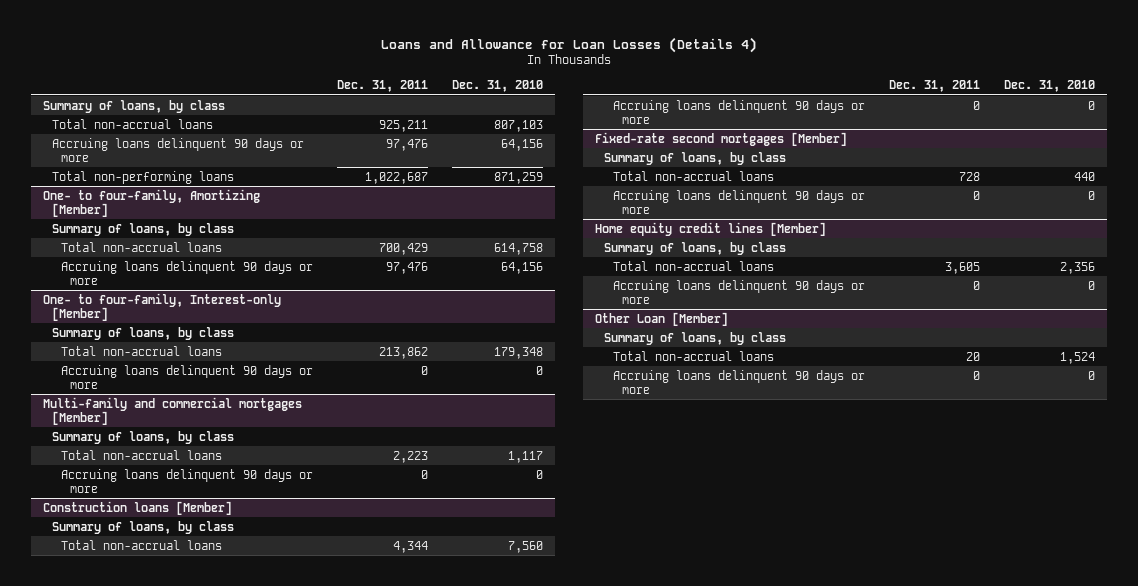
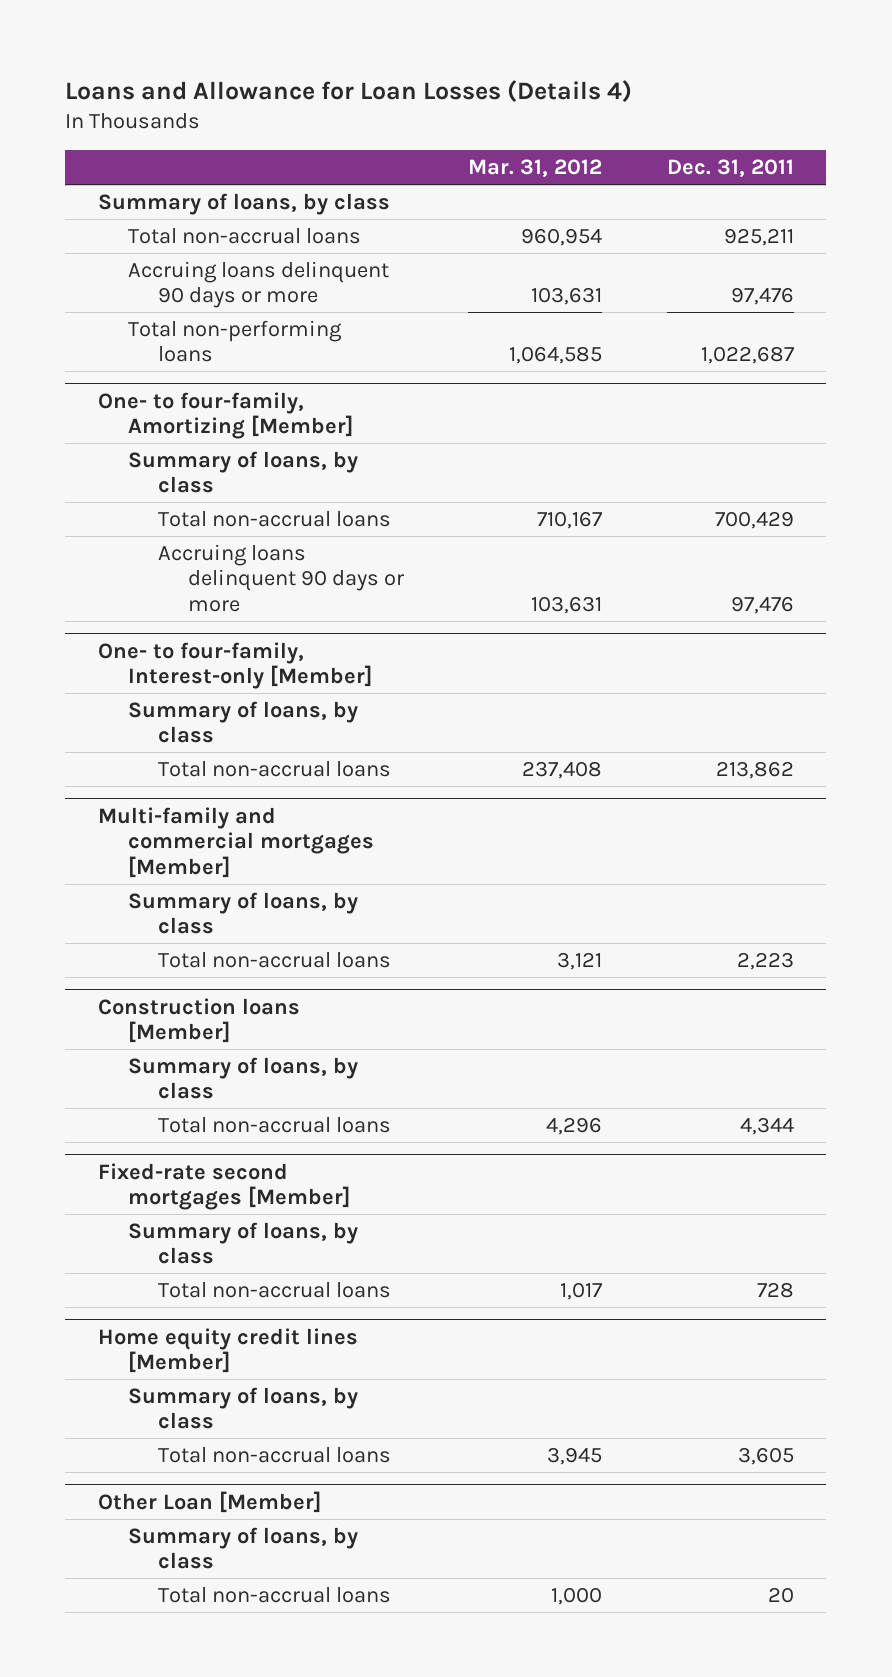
- | Dec. 31, 2011 | Dec. 31, 2010
+ | Mar. 31, 2012 | Dec. 31, 2011
@ One- to four-family, Interest-only [Member]
- Accruing loans delinquent 90 days or more | 0 | 0
@ Multi-family and commercial mortgages [Member]
- Accruing loans delinquent 90 days or more | 0 | 0
@ Construction loans [Member]
- Accruing loans delinquent 90 days or more | 0 | 0
@ Fixed-rate second mortgages [Member]
- Accruing loans delinquent 90 days or more | 0 | 0
@ Home equity credit lines [Member]
- Accruing loans delinquent 90 days or more | 0 | 0
@ Other Loan [Member]
- Accruing loans delinquent 90 days or more | 0 | 0

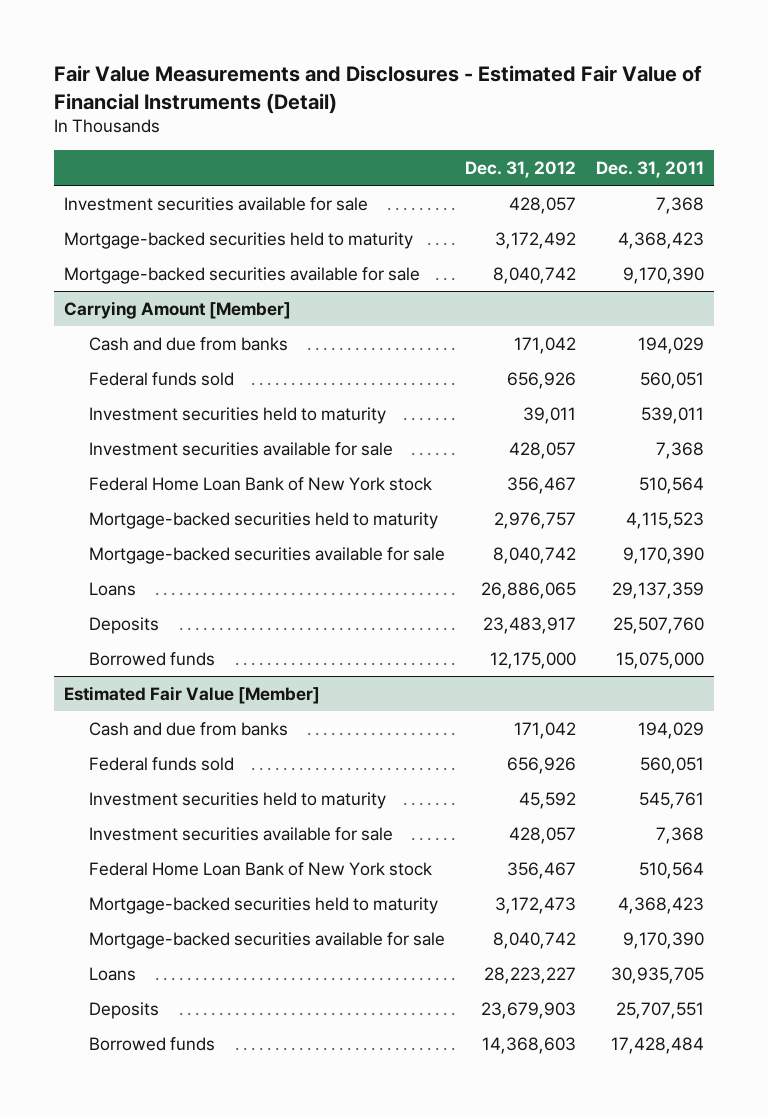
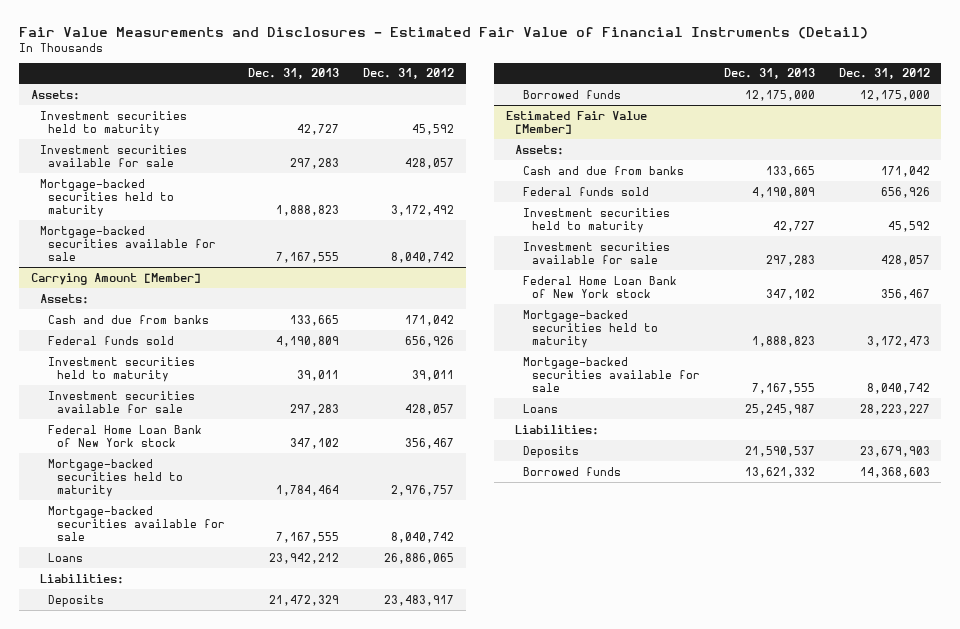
- | Dec. 31, 2012 | Dec. 31, 2011
+ | Dec. 31, 2013 | Dec. 31, 2012
+ Assets:
+ Investment securities held to maturity | 42,727 | 45,592
@ Carrying Amount [Member]
+ Assets:
+ Liabilities:
@ Estimated Fair Value [Member]
+ Assets:
+ Liabilities:

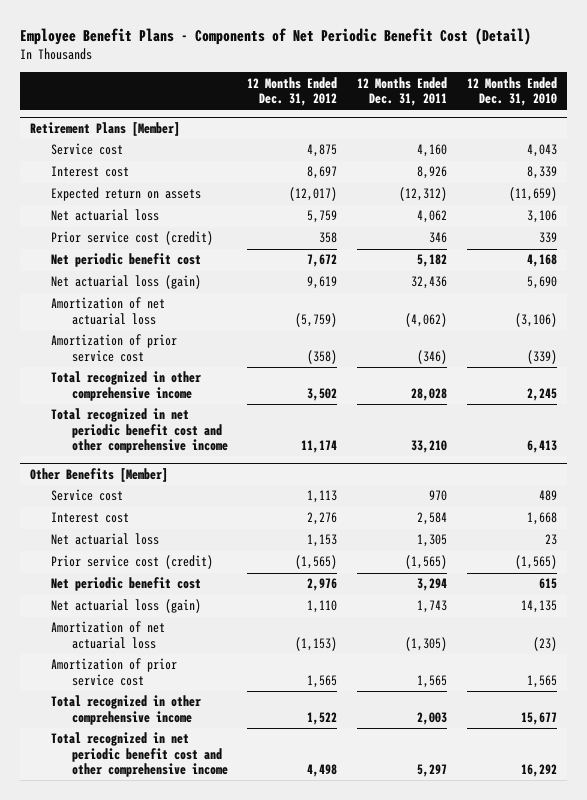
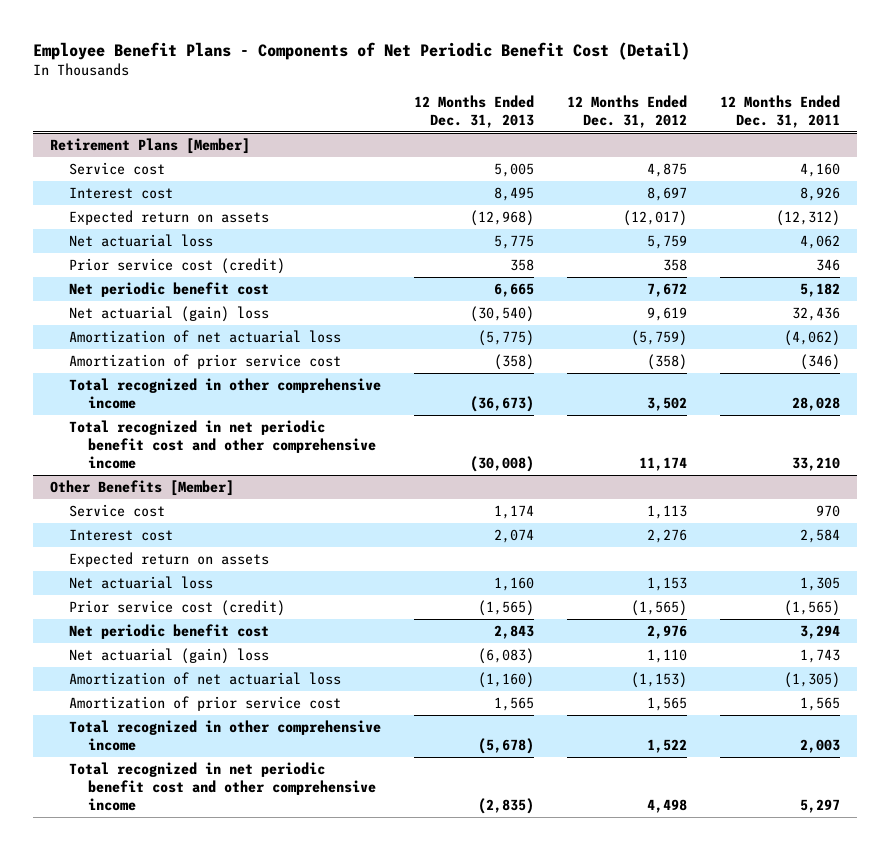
- | 12 Months Ended Dec. 31, 2012 | 12 Months Ended Dec. 31, 2011 | 12 Months Ended Dec. 31, 2010
+ | 12 Months Ended Dec. 31, 2013 | 12 Months Ended Dec. 31, 2012 | 12 Months Ended Dec. 31, 2011
@ Retirement Plans [Member]
- Net actuarial loss (gain) | 9,619 | 32,436 | 5,690
+ Net actuarial (gain) loss | (30,540) | 9,619 | 32,436
@ Other Benefits [Member]
+ Expected return on assets
- Net actuarial loss (gain) | 1,110 | 1,743 | 14,135
+ Net actuarial (gain) loss | (6,083) | 1,110 | 1,743

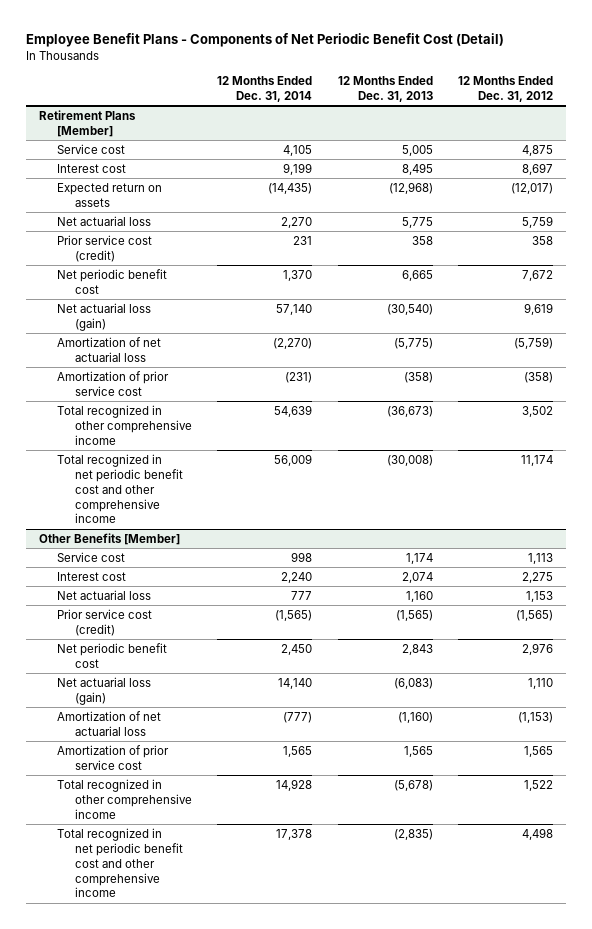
- | 12 Months Ended Dec. 31, 2013 | 12 Months Ended Dec. 31, 2012 | 12 Months Ended Dec. 31, 2011
+ | 12 Months Ended Dec. 31, 2014 | 12 Months Ended Dec. 31, 2013 | 12 Months Ended Dec. 31, 2012
@ Retirement Plans [Member]
- Net actuarial (gain) loss | (30,540) | 9,619 | 32,436
+ Net actuarial loss (gain) | 57,140 | (30,540) | 9,619
@ Other Benefits [Member]
- Interest cost | 2,074 | 2,276 | 2,584
- Expected return on assets
+ Interest cost | 2,240 | 2,074 | 2,275
- Net actuarial (gain) loss | (6,083) | 1,110 | 1,743
+ Net actuarial loss (gain) | 14,140 | (6,083) | 1,110

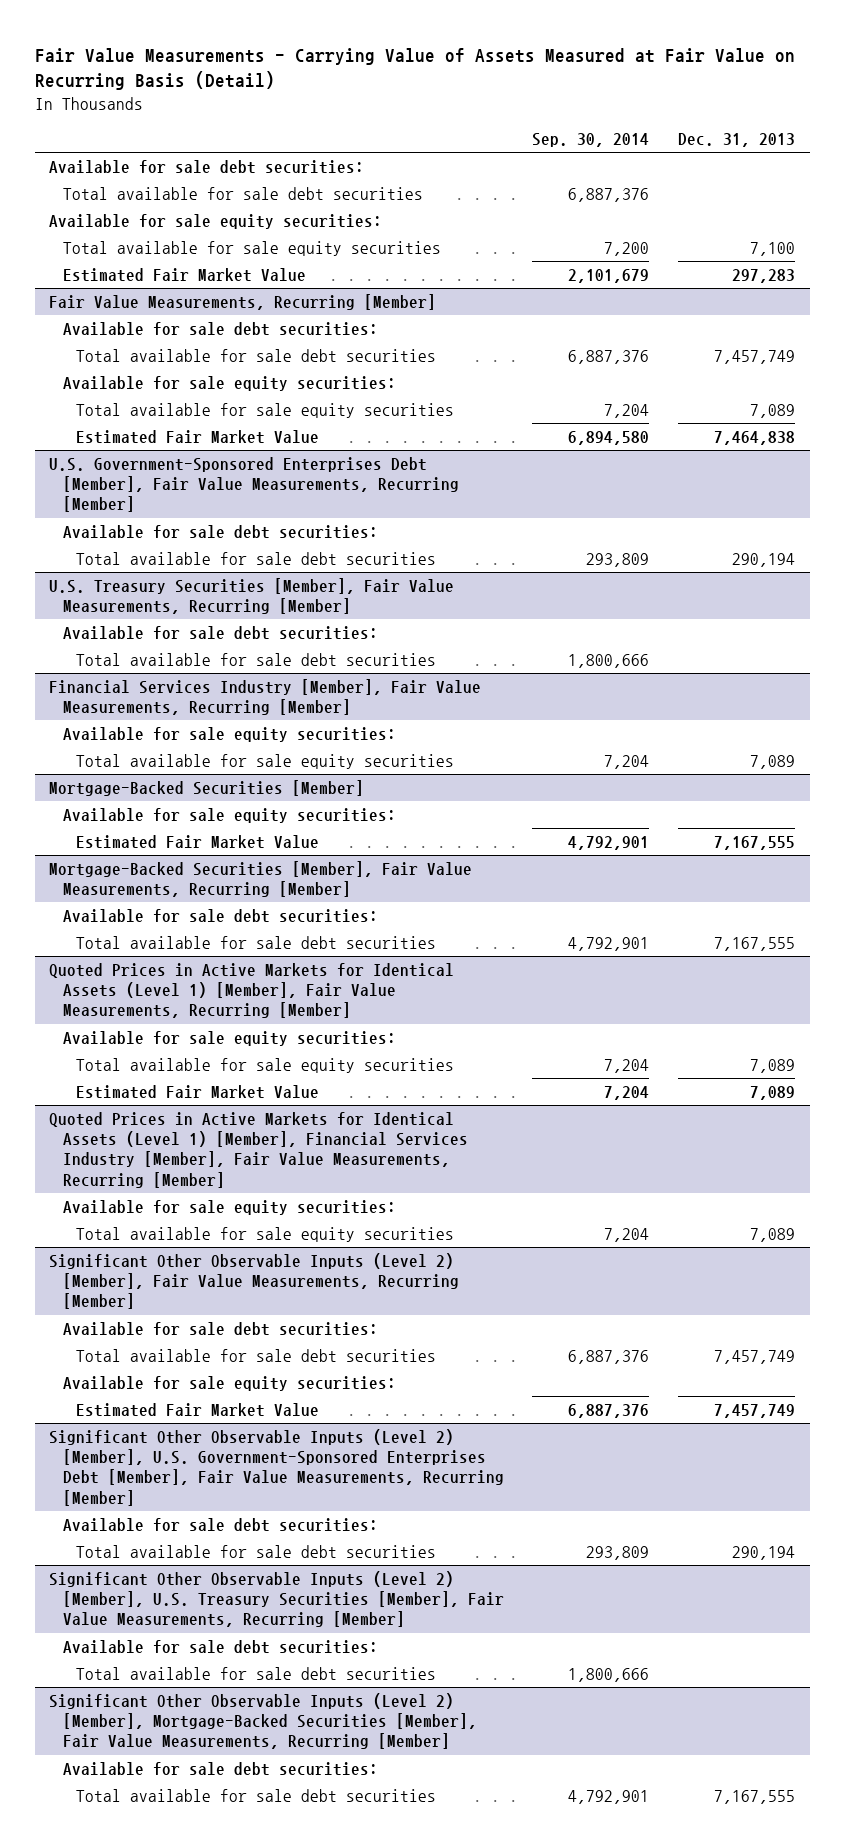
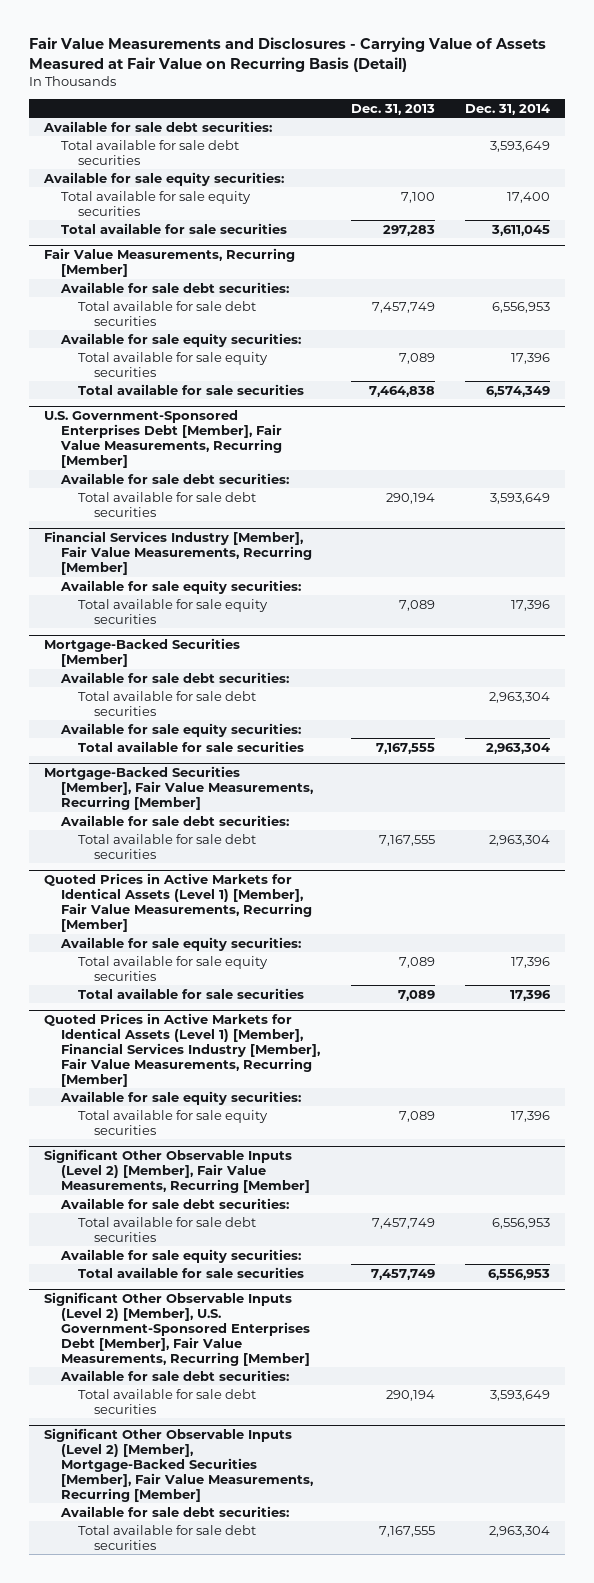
- Fair Value Measurements - Carrying Value of Assets Measured at Fair Value on Recurring Basis (Detail)
+ Fair Value Measurements and Disclosures - Carrying Value of Assets Measured at Fair Value on Recurring Basis (Detail)
- | Sep. 30, 2014 | Dec. 31, 2013
+ | Dec. 31, 2013 | Dec. 31, 2014
- Estimated Fair Market Value | 2,101,679 | 297,283
+ Total available for sale securities | 297,283 | 3,611,045
@ Fair Value Measurements, Recurring [Member]
- Estimated Fair Market Value | 6,894,580 | 7,464,838
+ Total available for sale securities | 7,464,838 | 6,574,349
- U.S. Treasury Securities [Member], Fair Value Measurements, Recurring [Member]
- Available for sale debt securities:
- Total available for sale debt securities | 1,800,666 |
@ Mortgage-Backed Securities [Member]
+ Available for sale debt securities:
+ Total available for sale debt securities | | 2,963,304
- Estimated Fair Market Value | 4,792,901 | 7,167,555
+ Total available for sale securities | 7,167,555 | 2,963,304
@ Quoted Prices in Active Markets for Identical Assets (Level 1) [Member], Fair Value Measurements, Recurring [Member]
- Estimated Fair Market Value | 7,204 | 7,089
+ Total available for sale securities | 7,089 | 17,396
@ Significant Other Observable Inputs (Level 2) [Member], Fair Value Measurements, Recurring [Member]
- Estimated Fair Market Value | 6,887,376 | 7,457,749
+ Total available for sale securities | 7,457,749 | 6,556,953
- Significant Other Observable Inputs (Level 2) [Member], U.S. Treasury Securities [Member], Fair Value Measurements, Recurring [Member]
- Available for sale debt securities:
- Total available for sale debt securities | 1,800,666 |

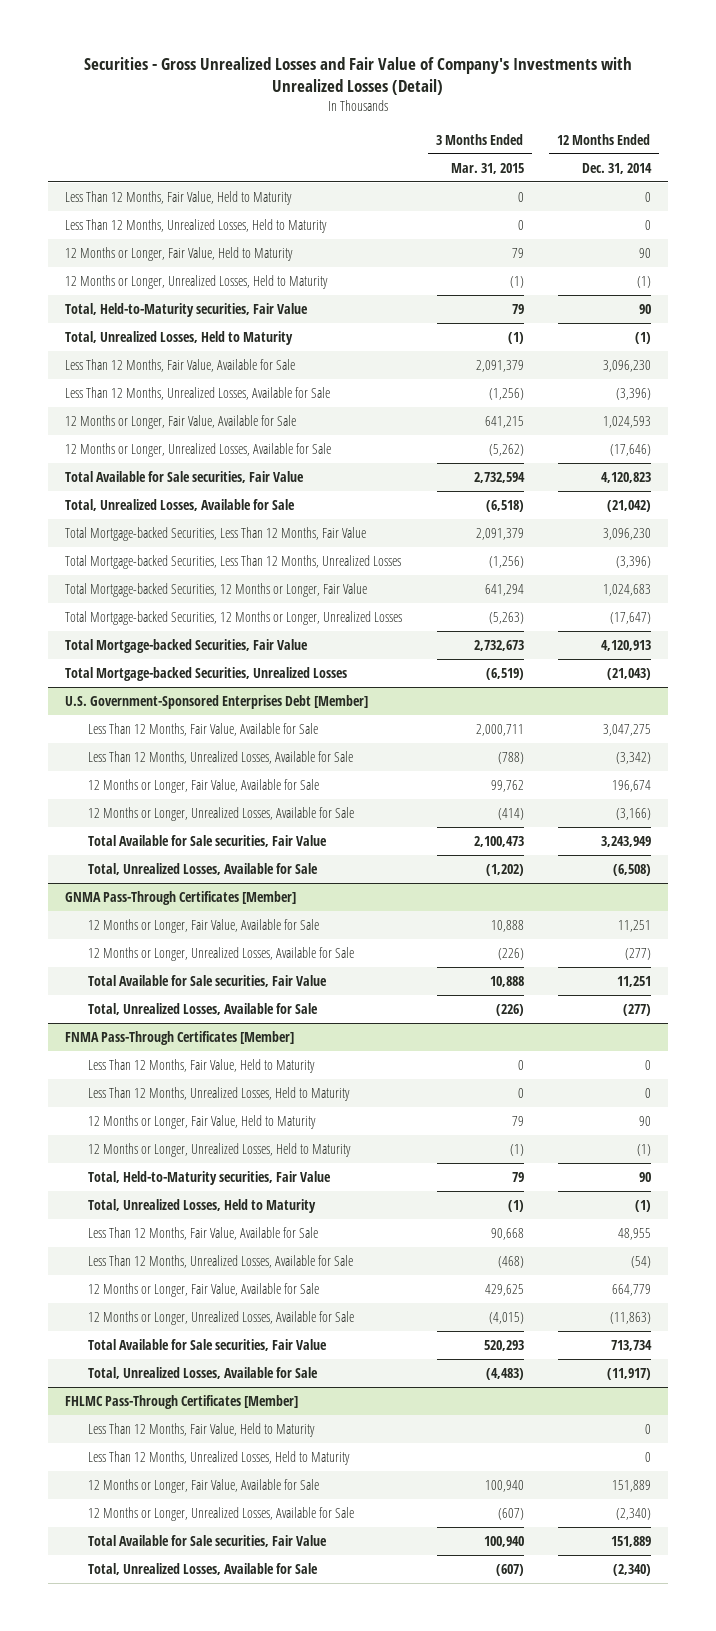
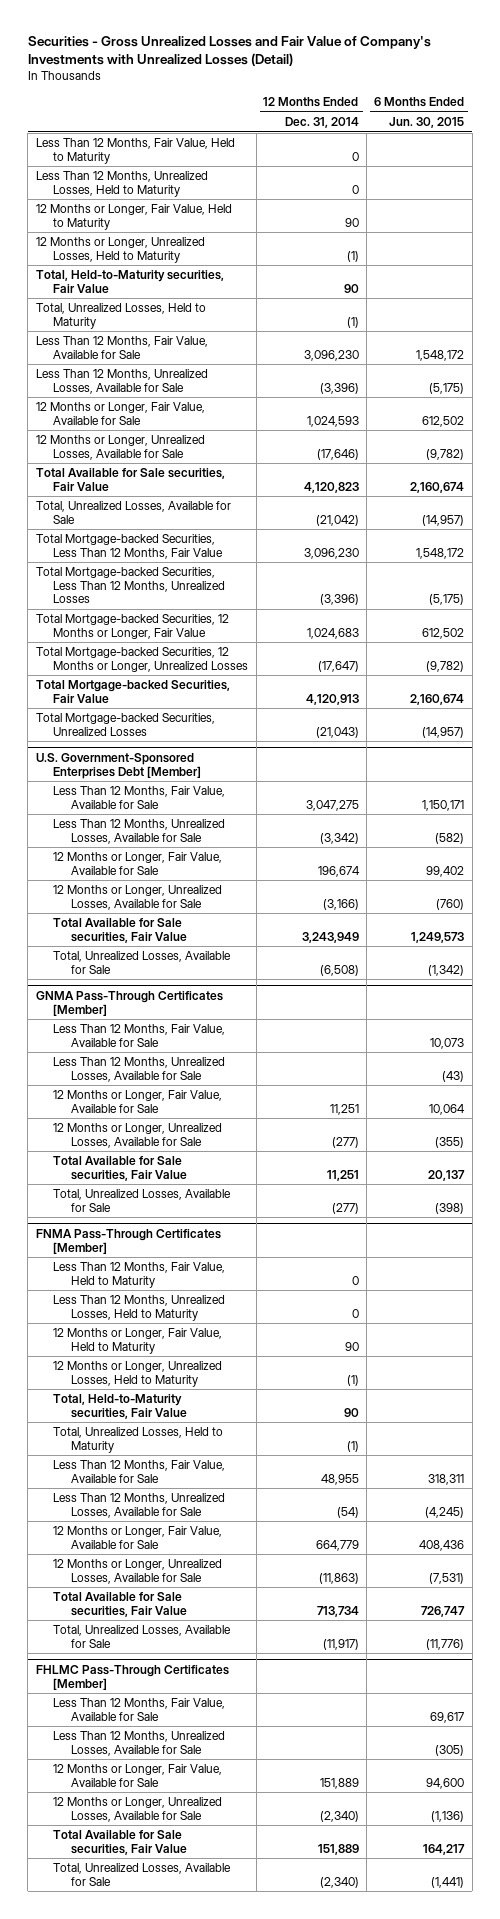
- | 3 Months Ended Mar. 31, 2015 | 12 Months Ended Dec. 31, 2014
+ | 12 Months Ended Dec. 31, 2014 | 6 Months Ended Jun. 30, 2015
@ GNMA Pass-Through Certificates [Member]
+ Less Than 12 Months, Fair Value, Available for Sale | | 10,073
+ Less Than 12 Months, Unrealized Losses, Available for Sale | | (43)
@ FHLMC Pass-Through Certificates [Member]
- Less Than 12 Months, Fair Value, Held to Maturity | | 0
- Less Than 12 Months, Unrealized Losses, Held to Maturity | | 0
+ Less Than 12 Months, Fair Value, Available for Sale | | 69,617
+ Less Than 12 Months, Unrealized Losses, Available for Sale | | (305)

